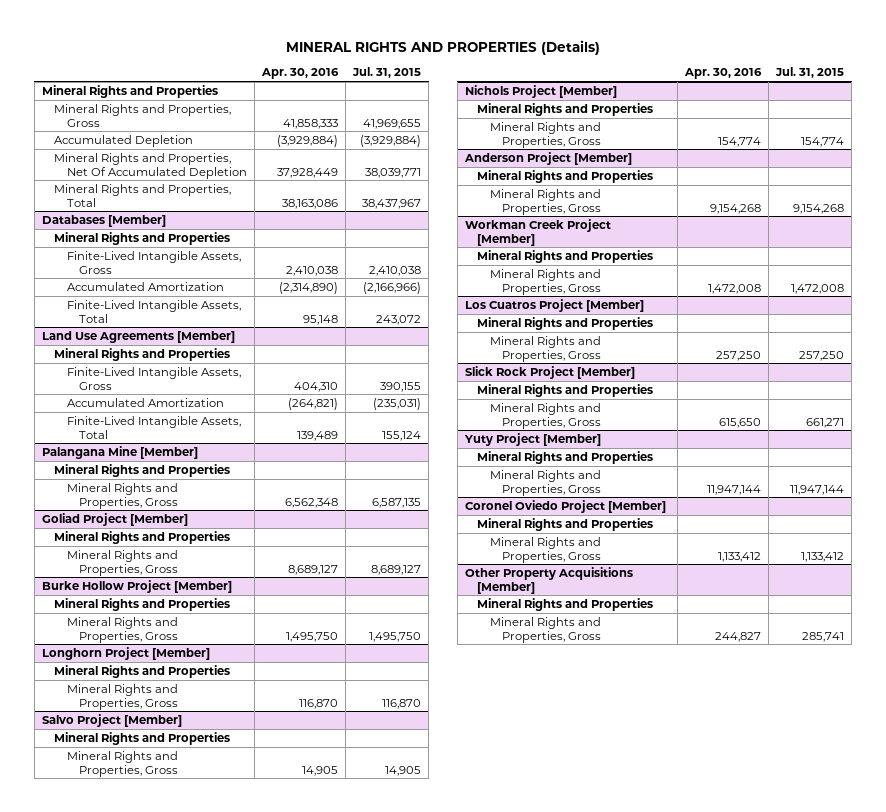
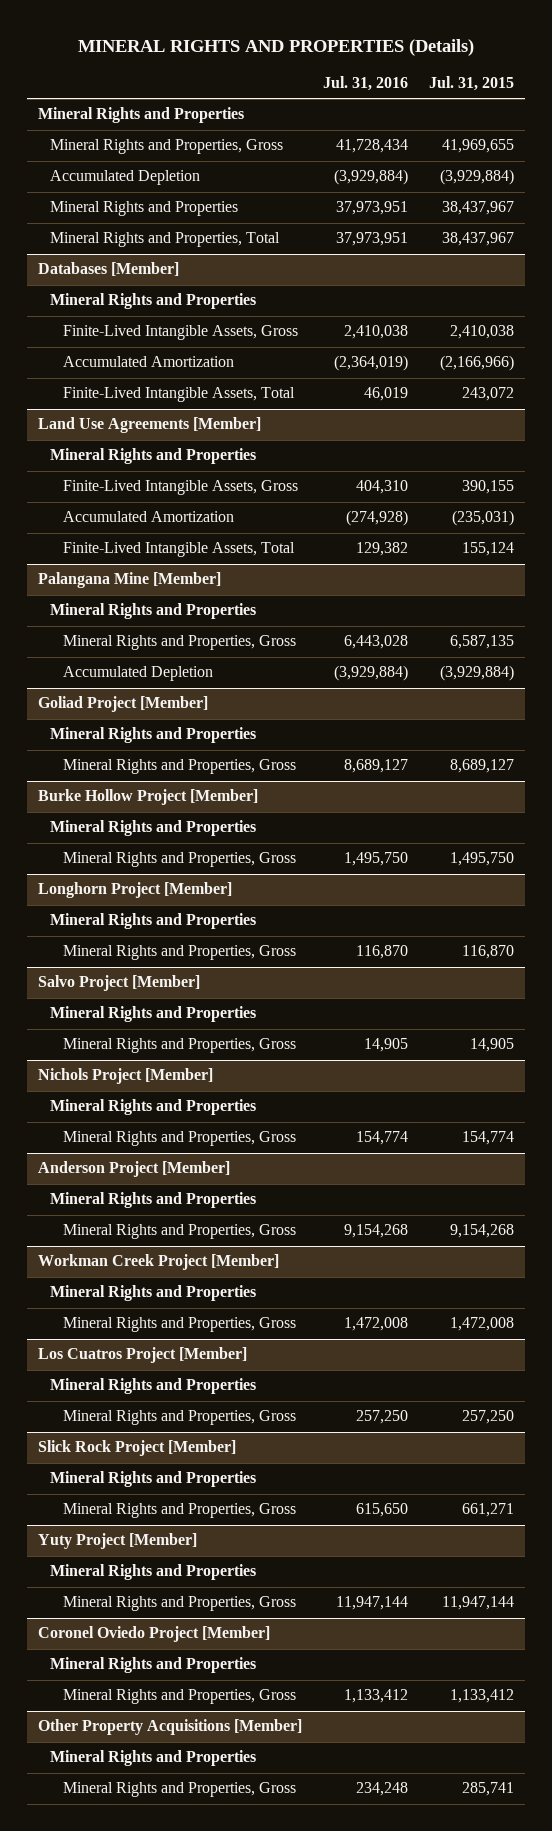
- | Apr. 30, 2016 | Jul. 31, 2015
+ | Jul. 31, 2016 | Jul. 31, 2015
- Mineral Rights and Properties, Net Of Accumulated Depletion | 37,928,449 | 38,039,771
+ Mineral Rights and Properties | 37,973,951 | 38,437,967
@ Palangana Mine [Member]
+ Accumulated Depletion | (3,929,884) | (3,929,884)

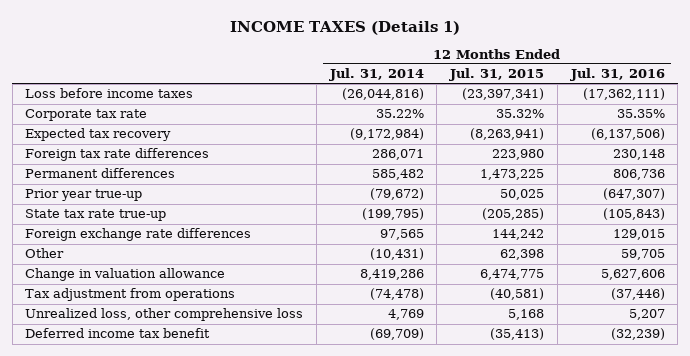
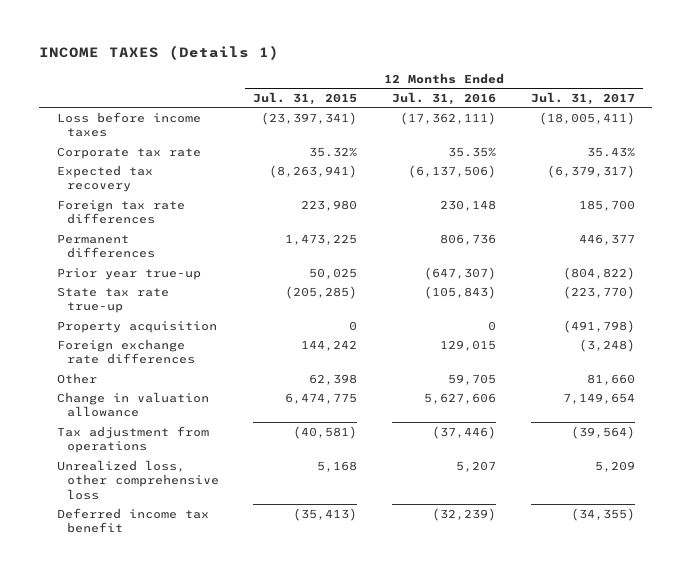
- | 12 Months Ended Jul. 31, 2014 | 12 Months Ended Jul. 31, 2015 | 12 Months Ended Jul. 31, 2016
+ | 12 Months Ended Jul. 31, 2015 | 12 Months Ended Jul. 31, 2016 | 12 Months Ended Jul. 31, 2017
+ Property acquisition | 0 | 0 | (491,798)

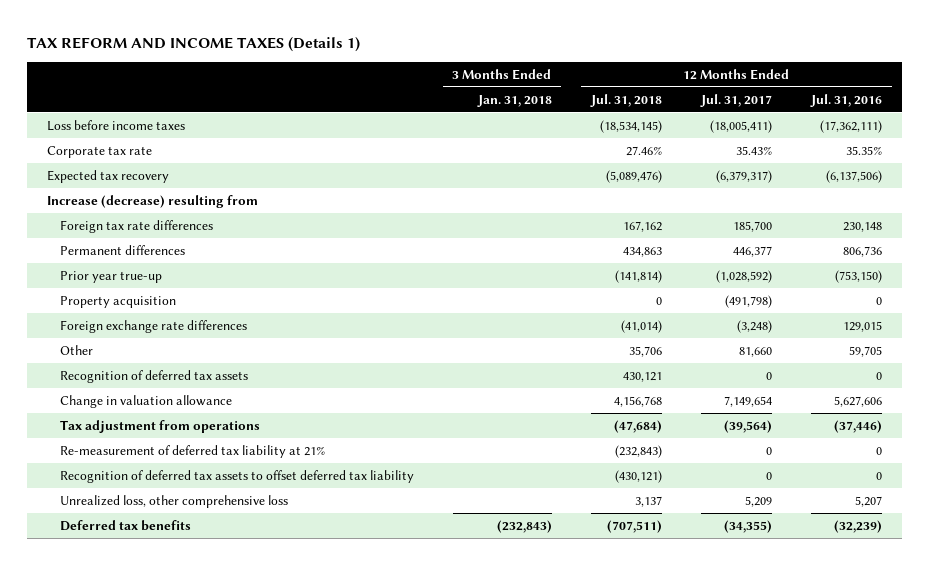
- INCOME TAXES (Details 1)
+ TAX REFORM AND INCOME TAXES (Details 1)
- | 12 Months Ended Jul. 31, 2015 | 12 Months Ended Jul. 31, 2016 | 12 Months Ended Jul. 31, 2017
+ | 3 Months Ended Jan. 31, 2018 | 12 Months Ended Jul. 31, 2018 | 12 Months Ended Jul. 31, 2017 | 12 Months Ended Jul. 31, 2016
+ Increase (decrease) resulting from
- Prior year true-up | 50,025 | (647,307) | (804,822)
- State tax rate true-up | (205,285) | (105,843) | (223,770)
+ Prior year true-up | | (141,814) | (1,028,592) | (753,150)
+ Recognition of deferred tax assets | | 430,121 | 0 | 0
+ Re-measurement of deferred tax liability at 21% | | (232,843) | 0 | 0
+ Recognition of deferred tax assets to offset deferred tax liability | | (430,121) | 0 | 0
- Deferred income tax benefit | (35,413) | (32,239) | (34,355)
+ Deferred tax benefits | (232,843) | (707,511) | (34,355) | (32,239)

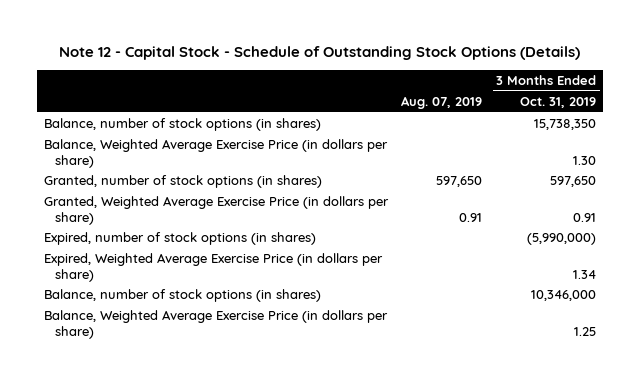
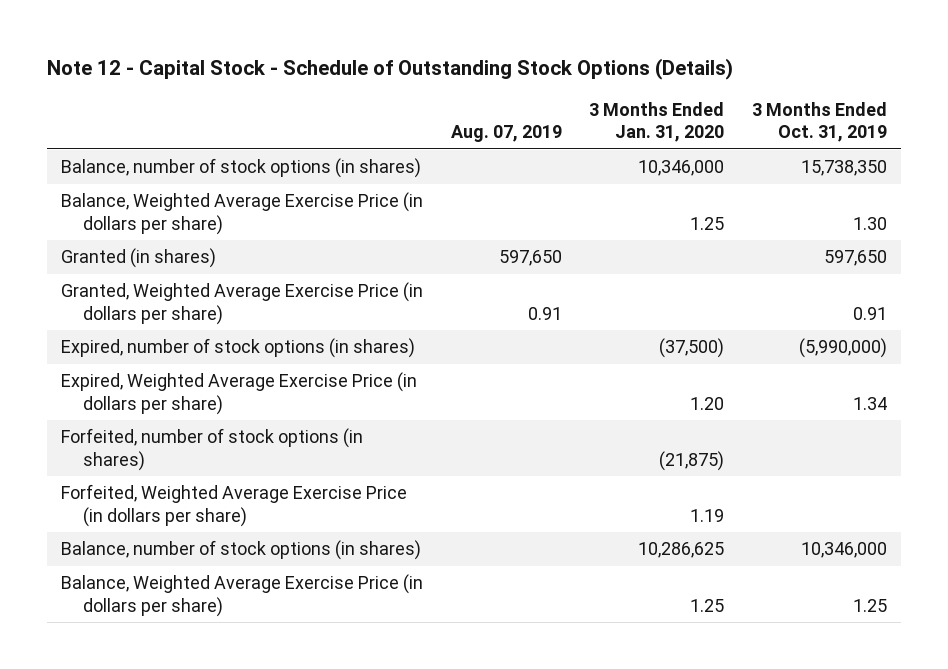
- | Aug. 07, 2019 | 3 Months Ended Oct. 31, 2019
+ | Aug. 07, 2019 | 3 Months Ended Jan. 31, 2020 | 3 Months Ended Oct. 31, 2019
- Granted, number of stock options (in shares) | 597,650 | 597,650
+ Granted (in shares) | 597,650 | | 597,650
+ Forfeited, number of stock options (in shares) | | (21,875) |
+ Forfeited, Weighted Average Exercise Price (in dollars per share) | | 1.19 |

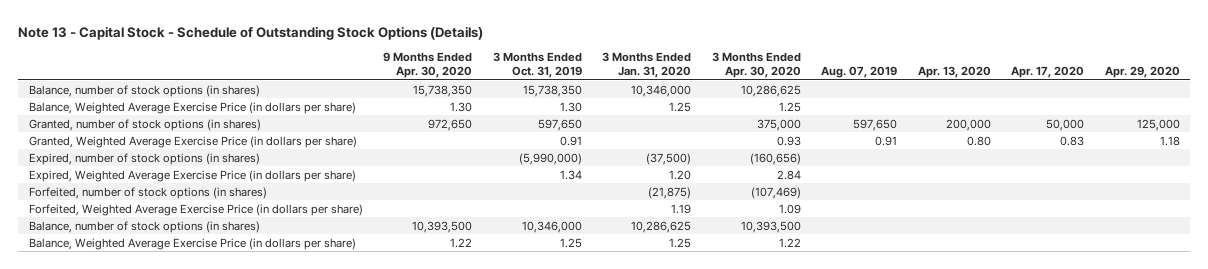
- Note 12 - Capital Stock - Schedule of Outstanding Stock Options (Details)
+ Note 13 - Capital Stock - Schedule of Outstanding Stock Options (Details)
- | Aug. 07, 2019 | 3 Months Ended Jan. 31, 2020 | 3 Months Ended Oct. 31, 2019
+ | 9 Months Ended Apr. 30, 2020 | 3 Months Ended Oct. 31, 2019 | 3 Months Ended Jan. 31, 2020 | 3 Months Ended Apr. 30, 2020 | Aug. 07, 2019 | Apr. 13, 2020 | Apr. 17, 2020 | Apr. 29, 2020
- Granted (in shares) | 597,650 | | 597,650
+ Granted, number of stock options (in shares) | 972,650 | 597,650 | | 375,000 | 597,650 | 200,000 | 50,000 | 125,000

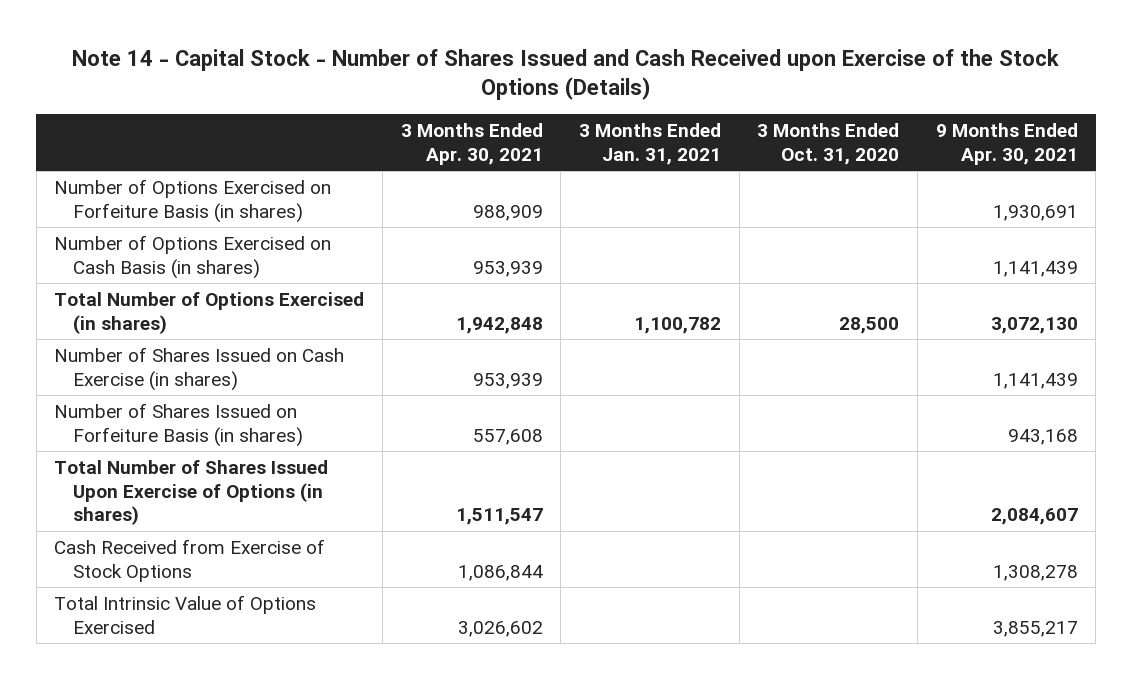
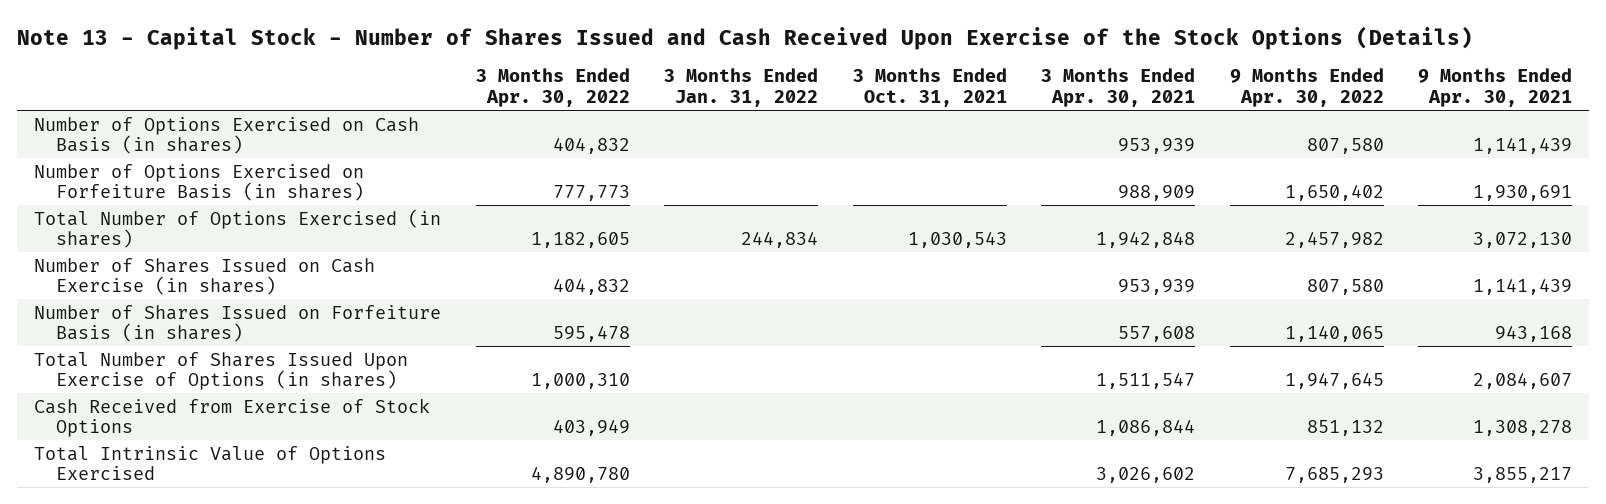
- Note 14 - Capital Stock - Number of Shares Issued and Cash Received upon Exercise of the Stock Options (Details)
+ Note 13 - Capital Stock - Number of Shares Issued and Cash Received Upon Exercise of the Stock Options (Details)
- | 3 Months Ended Apr. 30, 2021 | 3 Months Ended Jan. 31, 2021 | 3 Months Ended Oct. 31, 2020 | 9 Months Ended Apr. 30, 2021
+ | 3 Months Ended Apr. 30, 2022 | 3 Months Ended Jan. 31, 2022 | 3 Months Ended Oct. 31, 2021 | 3 Months Ended Apr. 30, 2021 | 9 Months Ended Apr. 30, 2022 | 9 Months Ended Apr. 30, 2021
moved down: Number of Options Exercised on Forfeiture Basis (in shares) | 777,773 | | | 988,909 | 1,650,402 | 1,930,691

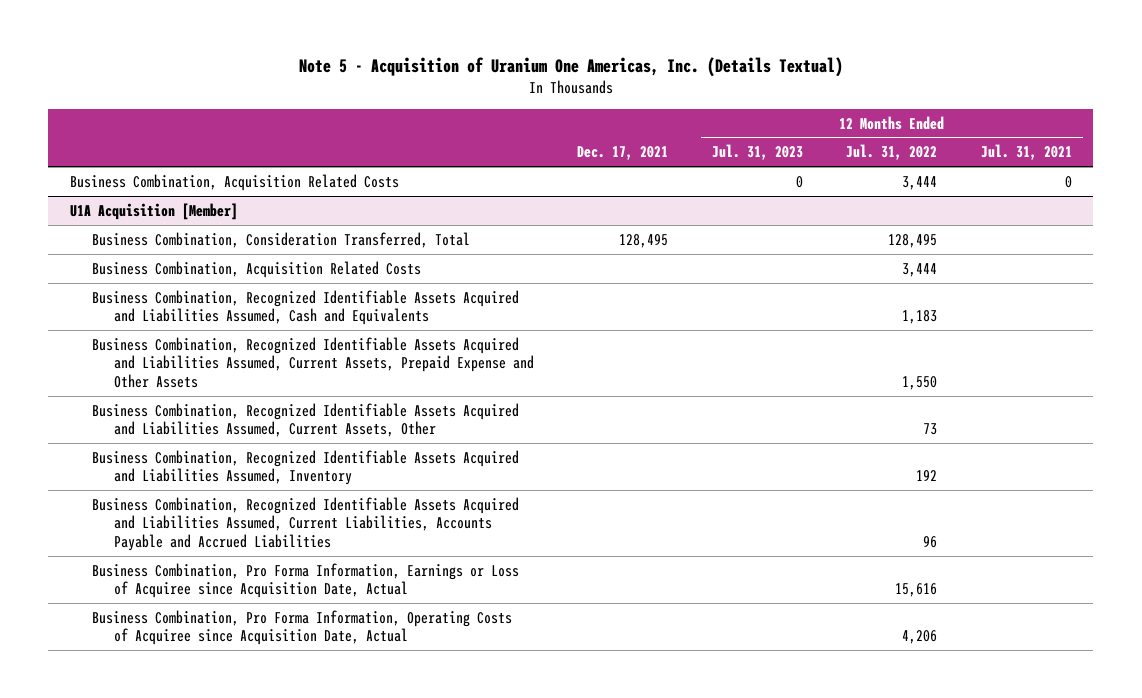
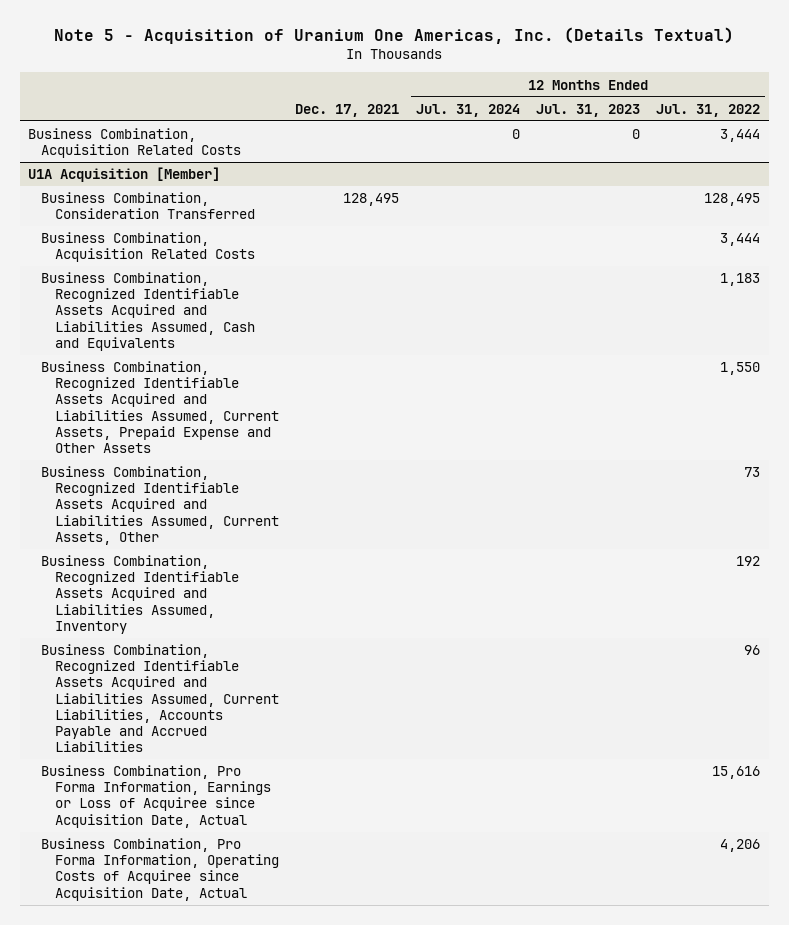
- | Dec. 17, 2021 | 12 Months Ended Jul. 31, 2023 | 12 Months Ended Jul. 31, 2022 | 12 Months Ended Jul. 31, 2021
+ | Dec. 17, 2021 | 12 Months Ended Jul. 31, 2024 | 12 Months Ended Jul. 31, 2023 | 12 Months Ended Jul. 31, 2022
@ U1A Acquisition [Member]
- Business Combination, Consideration Transferred, Total | 128,495 | | 128,495 |
+ Business Combination, Consideration Transferred | 128,495 | | | 128,495

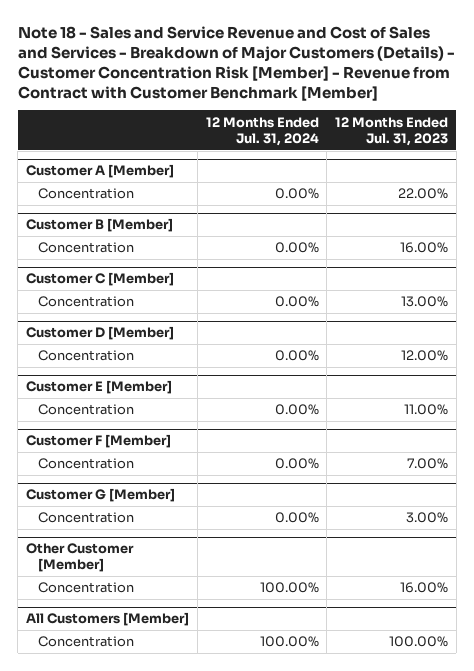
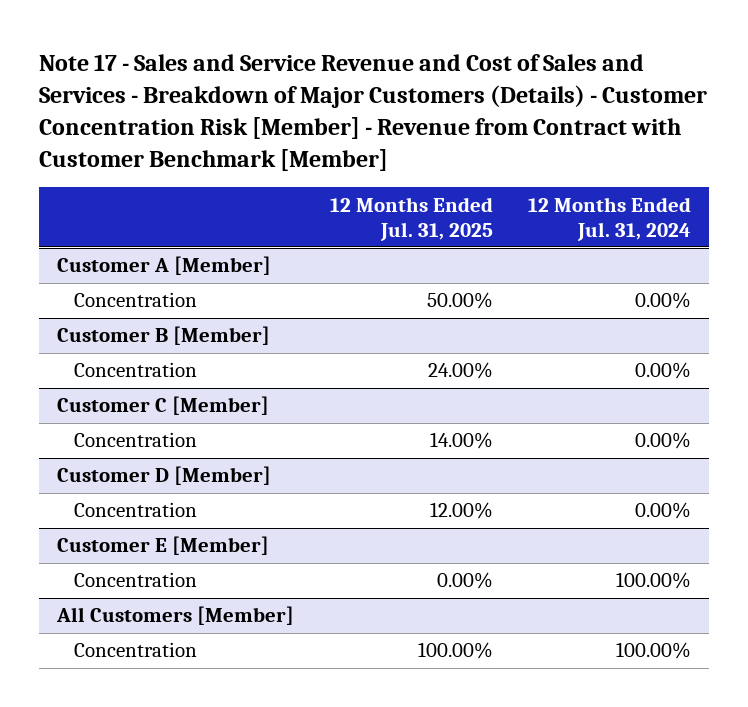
- Note 18 - Sales and Service Revenue and Cost of Sales and Services - Breakdown of Major Customers (Details) - Customer Concentration Risk [Member] - Revenue from Contract with Customer Benchmark [Member]
+ Note 17 - Sales and Service Revenue and Cost of Sales and Services - Breakdown of Major Customers (Details) - Customer Concentration Risk [Member] - Revenue from Contract with Customer Benchmark [Member]
- | 12 Months Ended Jul. 31, 2024 | 12 Months Ended Jul. 31, 2023
+ | 12 Months Ended Jul. 31, 2025 | 12 Months Ended Jul. 31, 2024
@ Customer E [Member]
- Concentration | 0.00% | 11.00%
- Customer F [Member]
- Concentration | 0.00% | 7.00%
- Customer G [Member]
- Concentration | 0.00% | 3.00%
- Other Customer [Member]

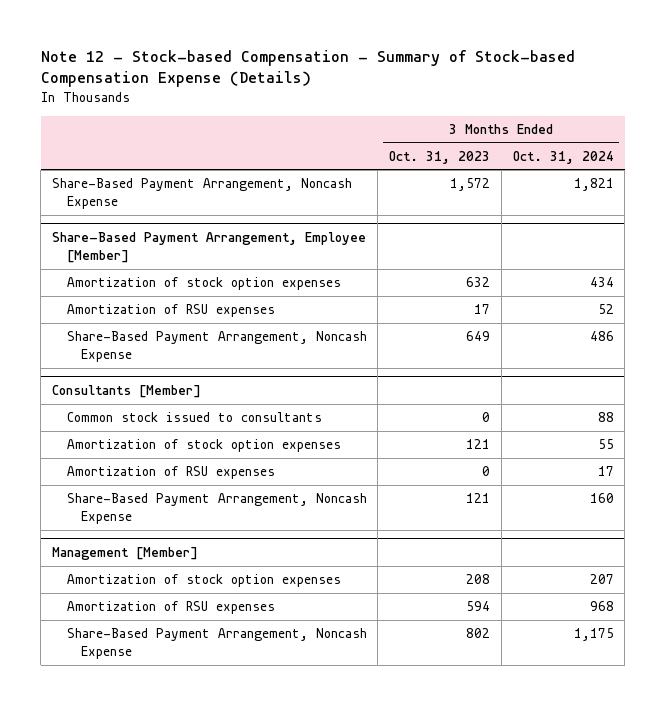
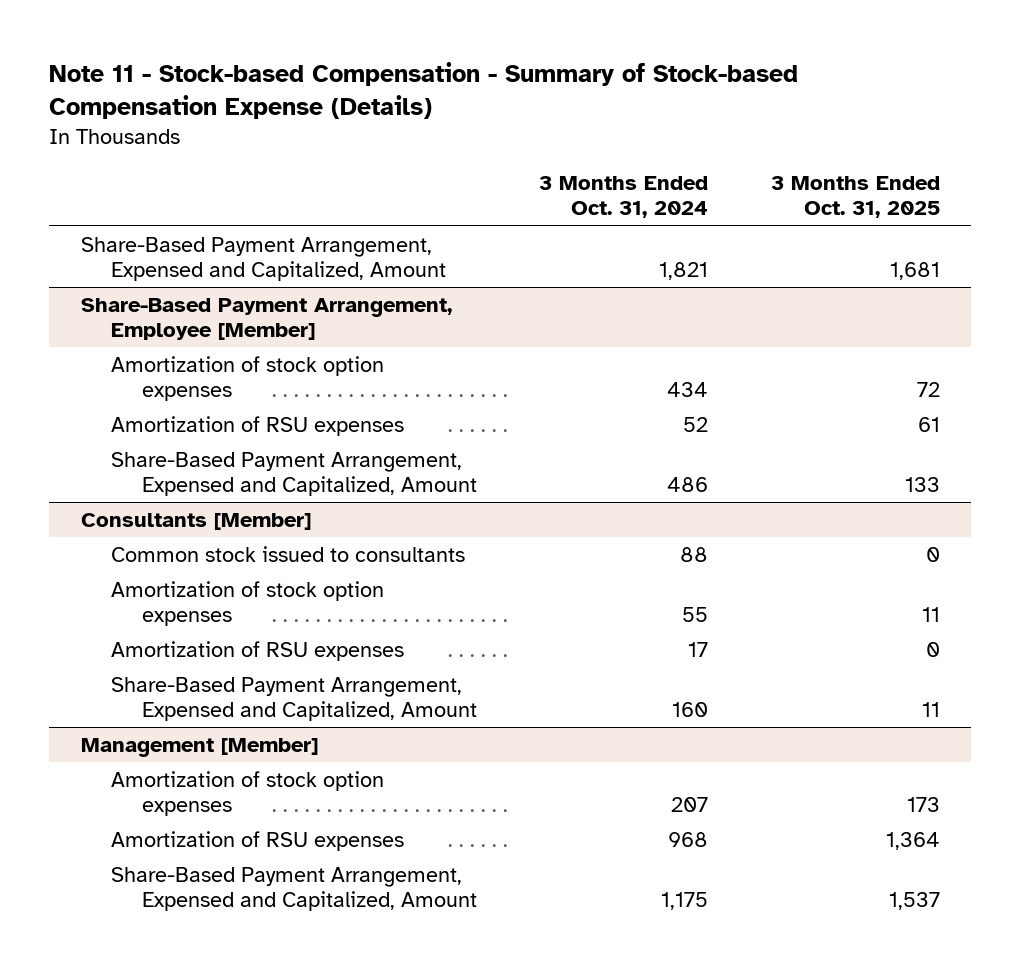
- Note 12 - Stock-based Compensation - Summary of Stock-based Compensation Expense (Details)
+ Note 11 - Stock-based Compensation - Summary of Stock-based Compensation Expense (Details)
- | 3 Months Ended Oct. 31, 2023 | 3 Months Ended Oct. 31, 2024
+ | 3 Months Ended Oct. 31, 2024 | 3 Months Ended Oct. 31, 2025
- Share-Based Payment Arrangement, Noncash Expense | 1,572 | 1,821
+ Share-Based Payment Arrangement, Expensed and Capitalized, Amount | 1,821 | 1,681
@ Share-Based Payment Arrangement, Employee [Member]
- Share-Based Payment Arrangement, Noncash Expense | 649 | 486
+ Share-Based Payment Arrangement, Expensed and Capitalized, Amount | 486 | 133
@ Consultants [Member]
- Share-Based Payment Arrangement, Noncash Expense | 121 | 160
+ Share-Based Payment Arrangement, Expensed and Capitalized, Amount | 160 | 11
@ Management [Member]
- Share-Based Payment Arrangement, Noncash Expense | 802 | 1,175
+ Share-Based Payment Arrangement, Expensed and Capitalized, Amount | 1,175 | 1,537

